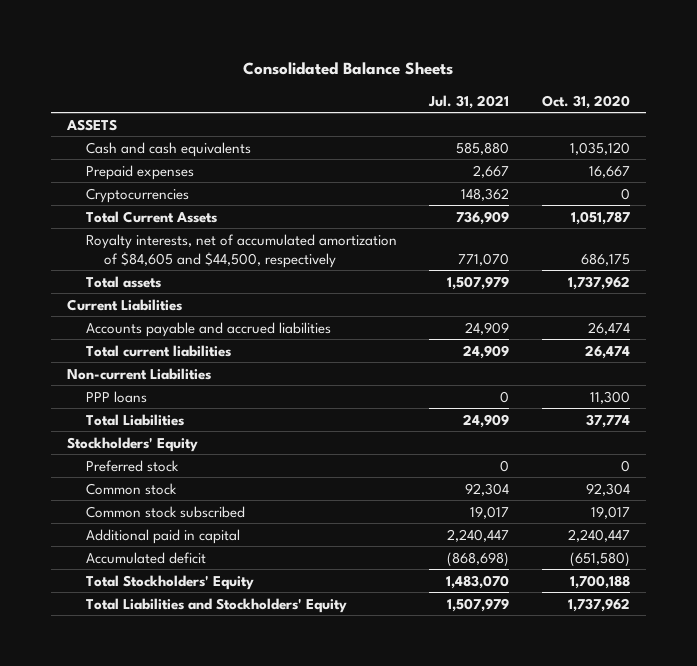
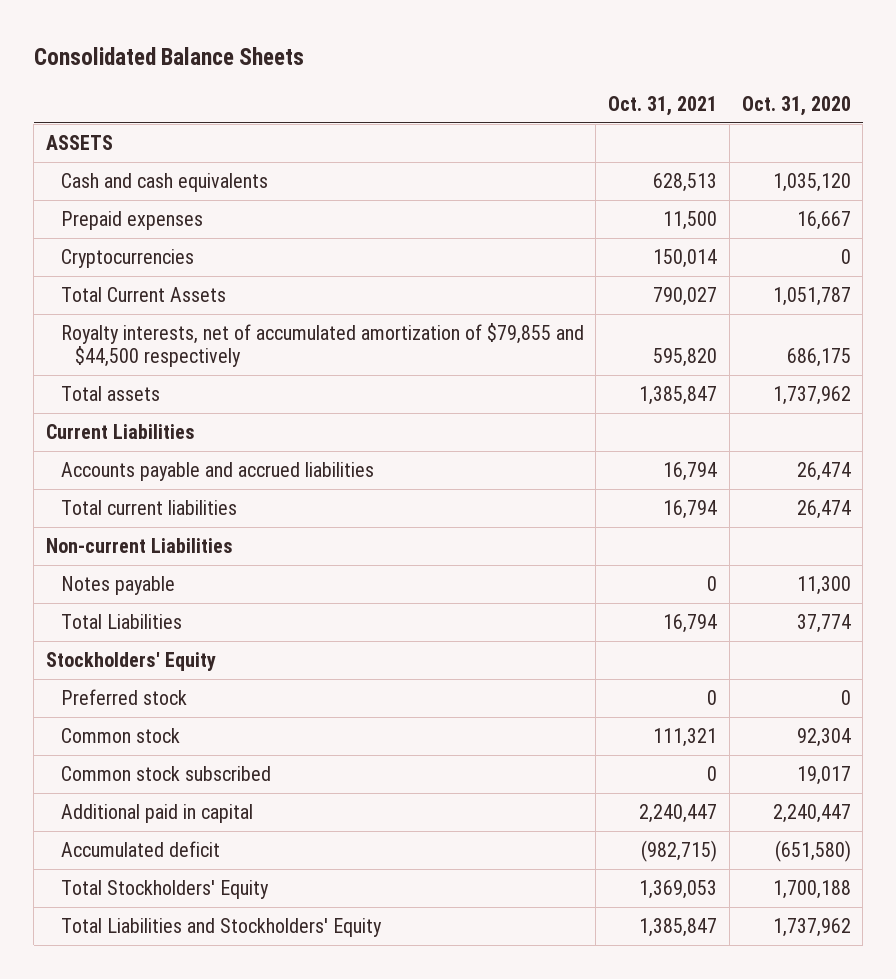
- | Jul. 31, 2021 | Oct. 31, 2020
+ | Oct. 31, 2021 | Oct. 31, 2020
- Royalty interests, net of accumulated amortization of $84,605 and $44,500, respectively | 771,070 | 686,175
+ Royalty interests, net of accumulated amortization of $79,855 and $44,500 respectively | 595,820 | 686,175
- PPP loans | 0 | 11,300
+ Notes payable | 0 | 11,300

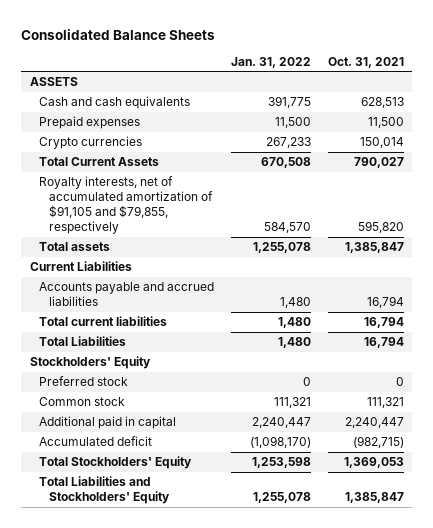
- | Oct. 31, 2021 | Oct. 31, 2020
+ | Jan. 31, 2022 | Oct. 31, 2021
- Cryptocurrencies | 150,014 | 0
+ Crypto currencies | 267,233 | 150,014
- Royalty interests, net of accumulated amortization of $79,855 and $44,500 respectively | 595,820 | 686,175
+ Royalty interests, net of accumulated amortization of $91,105 and $79,855, respectively | 584,570 | 595,820
- Non-current Liabilities
- Notes payable | 0 | 11,300
- Common stock subscribed | 0 | 19,017

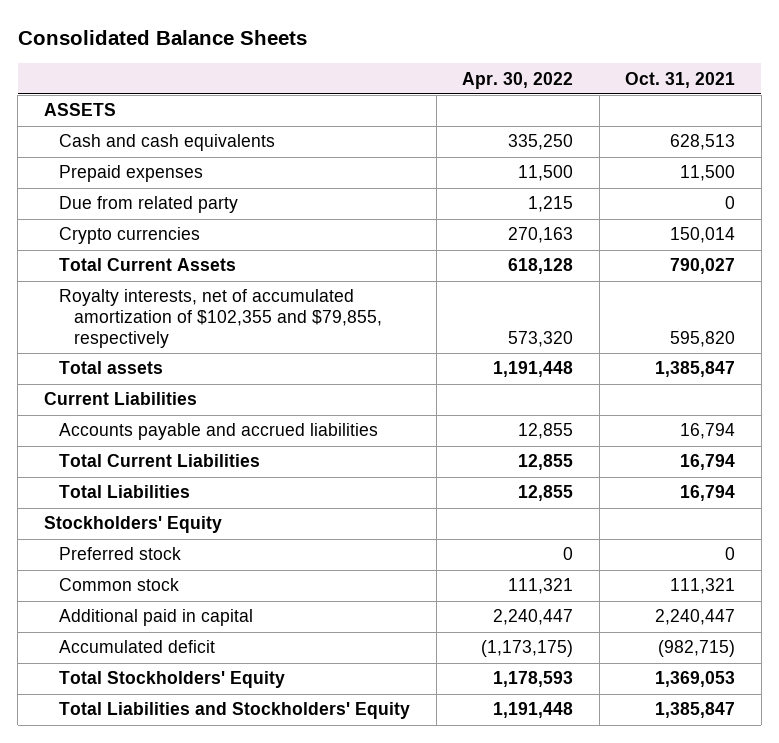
- | Jan. 31, 2022 | Oct. 31, 2021
+ | Apr. 30, 2022 | Oct. 31, 2021
+ Due from related party | 1,215 | 0
- Royalty interests, net of accumulated amortization of $91,105 and $79,855, respectively | 584,570 | 595,820
+ Royalty interests, net of accumulated amortization of $102,355 and $79,855, respectively | 573,320 | 595,820
- Total current liabilities | 1,480 | 16,794
+ Total Current Liabilities | 12,855 | 16,794

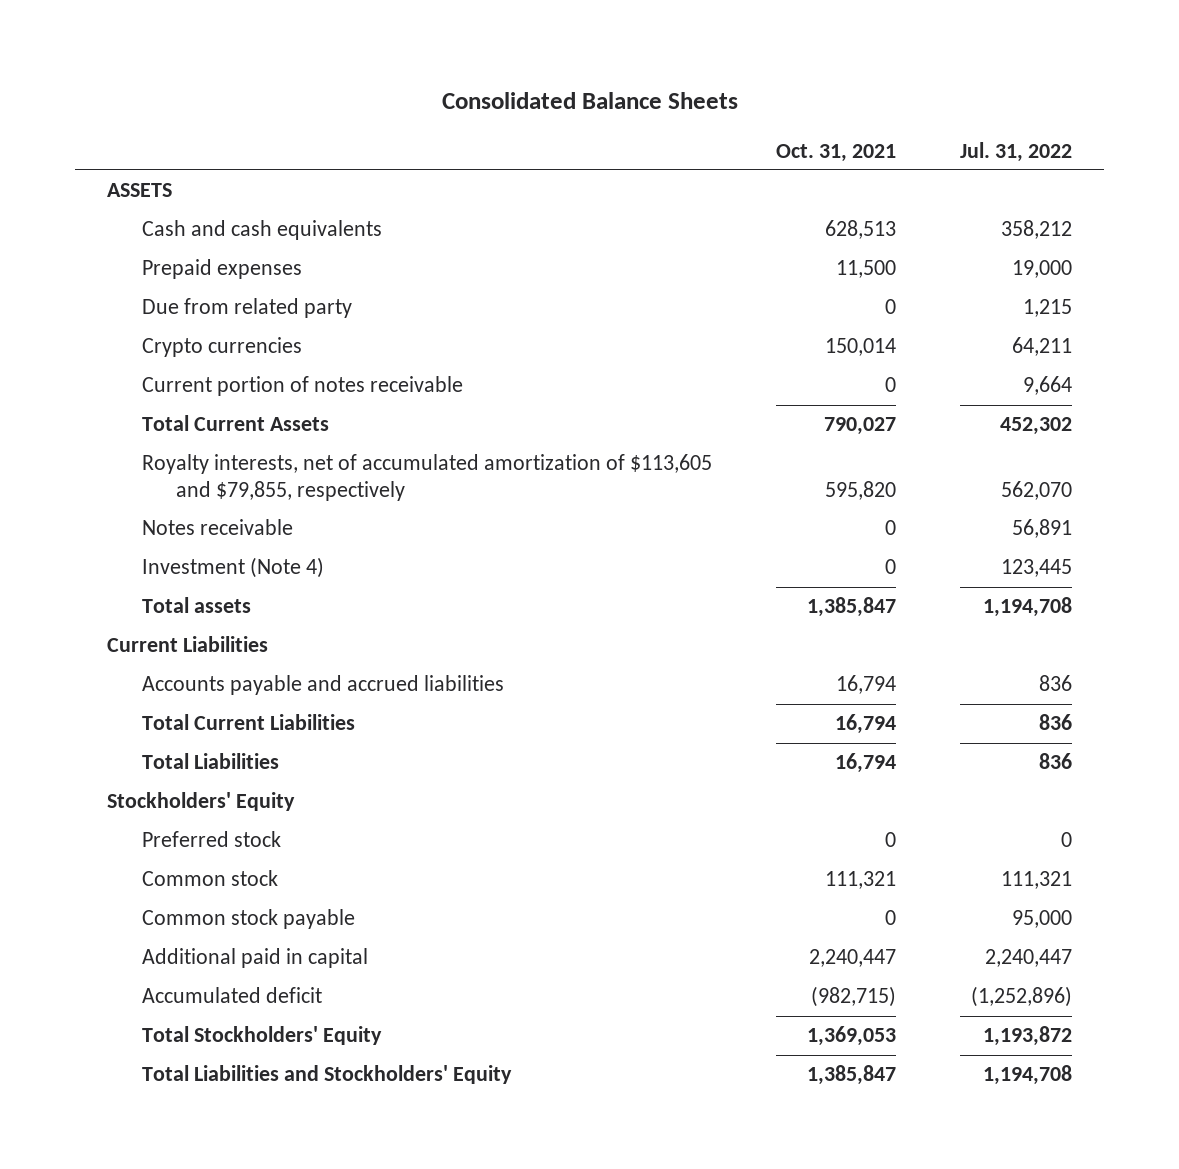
- | Apr. 30, 2022 | Oct. 31, 2021
+ | Oct. 31, 2021 | Jul. 31, 2022
+ Current portion of notes receivable | 0 | 9,664
- Royalty interests, net of accumulated amortization of $102,355 and $79,855, respectively | 573,320 | 595,820
+ Royalty interests, net of accumulated amortization of $113,605 and $79,855, respectively | 595,820 | 562,070
+ Notes receivable | 0 | 56,891
+ Investment (Note 4) | 0 | 123,445
+ Common stock payable | 0 | 95,000

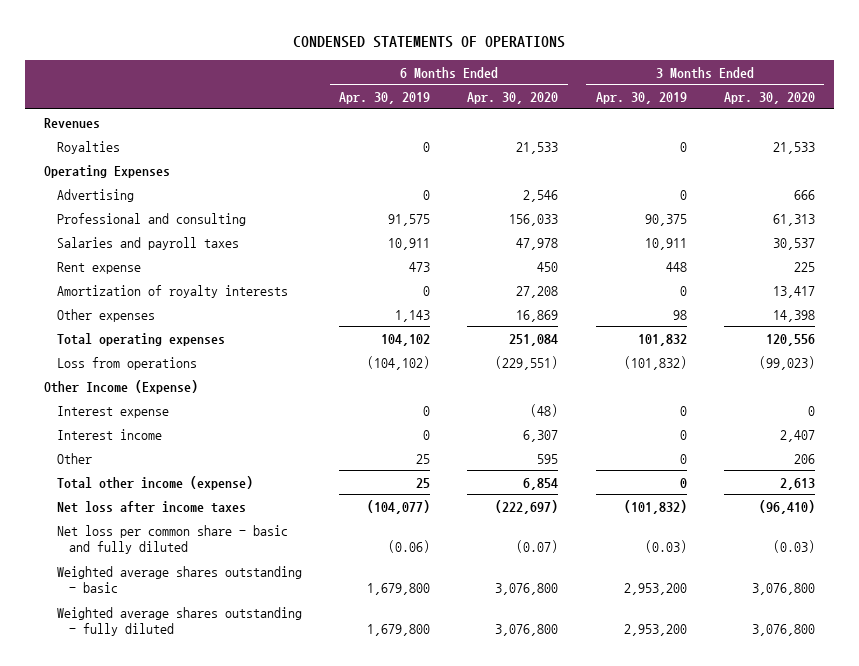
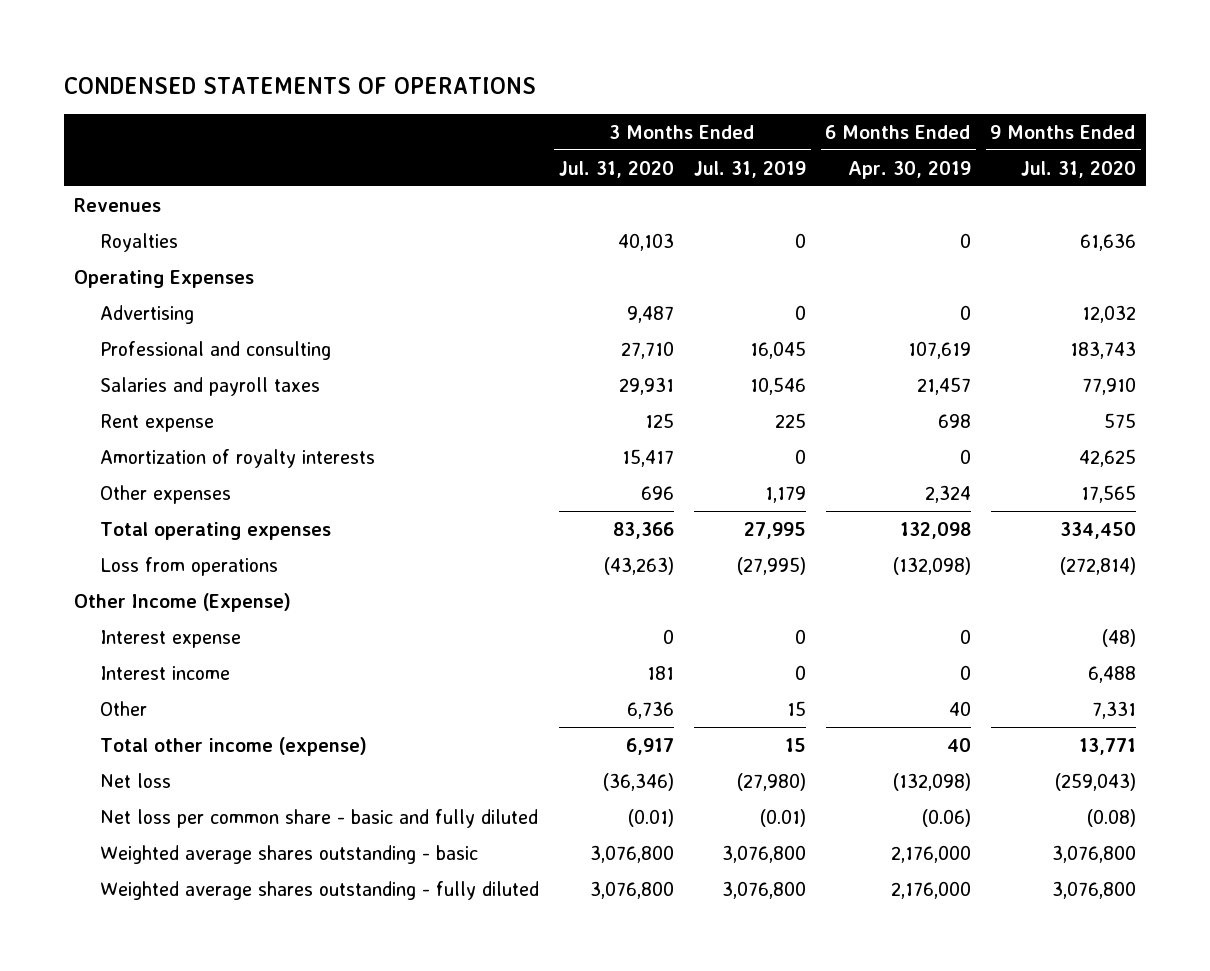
- | 6 Months Ended Apr. 30, 2019 | 6 Months Ended Apr. 30, 2020 | 3 Months Ended Apr. 30, 2019 | 3 Months Ended Apr. 30, 2020
+ | 3 Months Ended Jul. 31, 2020 | 3 Months Ended Jul. 31, 2019 | 6 Months Ended Apr. 30, 2019 | 9 Months Ended Jul. 31, 2020
- Professional and consulting | 91,575 | 156,033 | 90,375 | 61,313
- Salaries and payroll taxes | 10,911 | 47,978 | 10,911 | 30,537
- Rent expense | 473 | 450 | 448 | 225
+ Professional and consulting | 27,710 | 16,045 | 107,619 | 183,743
+ Salaries and payroll taxes | 29,931 | 10,546 | 21,457 | 77,910
+ Rent expense | 125 | 225 | 698 | 575
- Other expenses | 1,143 | 16,869 | 98 | 14,398
- Total operating expenses | 104,102 | 251,084 | 101,832 | 120,556
- Loss from operations | (104,102) | (229,551) | (101,832) | (99,023)
+ Other expenses | 696 | 1,179 | 2,324 | 17,565
+ Total operating expenses | 83,366 | 27,995 | 132,098 | 334,450
+ Loss from operations | (43,263) | (27,995) | (132,098) | (272,814)
- Other | 25 | 595 | 0 | 206
- Total other income (expense) | 25 | 6,854 | 0 | 2,613
- Net loss after income taxes | (104,077) | (222,697) | (101,832) | (96,410)
+ Other | 6,736 | 15 | 40 | 7,331
+ Total other income (expense) | 6,917 | 15 | 40 | 13,771
+ Net loss | (36,346) | (27,980) | (132,098) | (259,043)
- Weighted average shares outstanding - basic | 1,679,800 | 3,076,800 | 2,953,200 | 3,076,800
- Weighted average shares outstanding - fully diluted | 1,679,800 | 3,076,800 | 2,953,200 | 3,076,800
+ Weighted average shares outstanding - basic | 3,076,800 | 3,076,800 | 2,176,000 | 3,076,800
+ Weighted average shares outstanding - fully diluted | 3,076,800 | 3,076,800 | 2,176,000 | 3,076,800

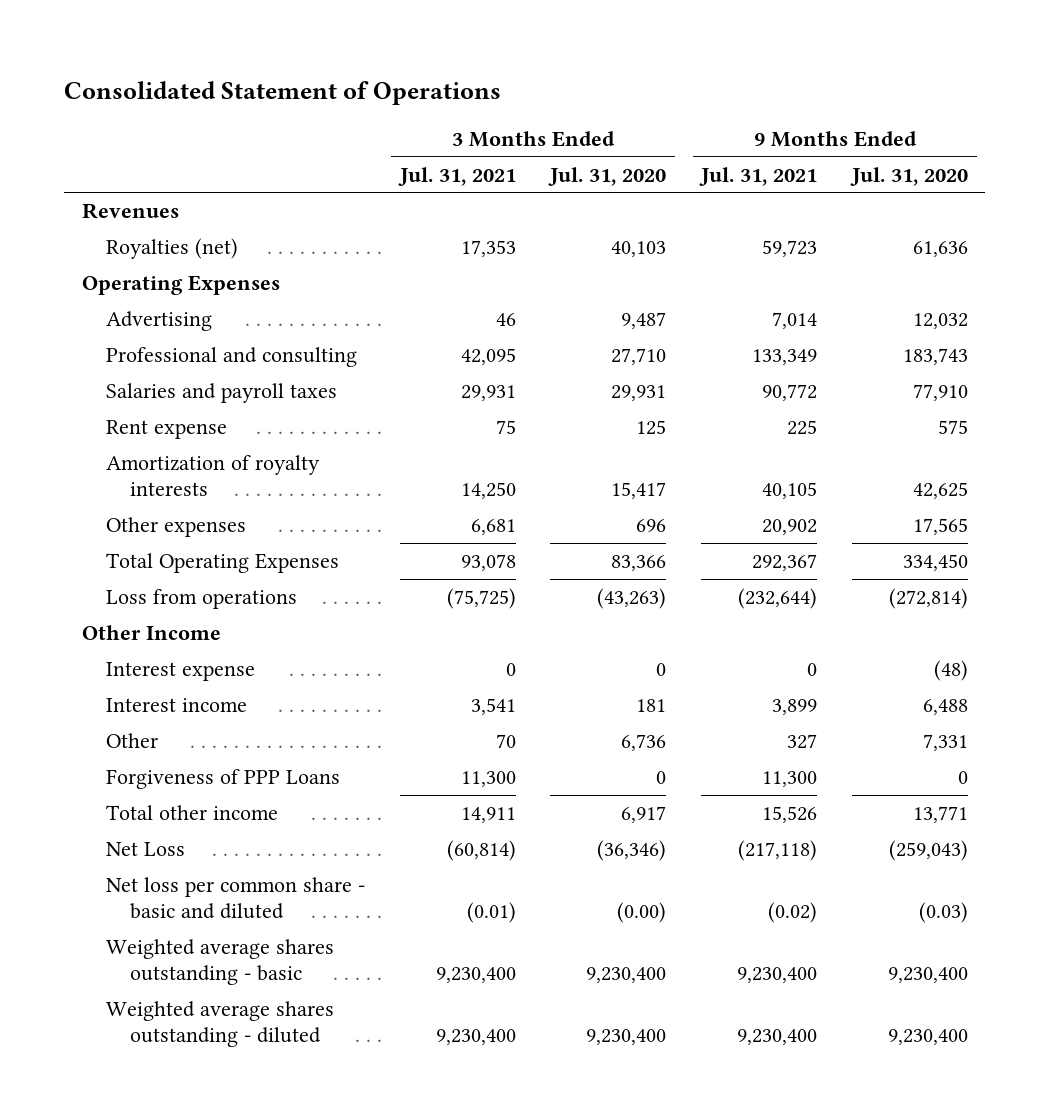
- CONDENSED STATEMENTS OF OPERATIONS
+ Consolidated Statement of Operations
- | 3 Months Ended Jul. 31, 2020 | 3 Months Ended Jul. 31, 2019 | 6 Months Ended Apr. 30, 2019 | 9 Months Ended Jul. 31, 2020
+ | 3 Months Ended Jul. 31, 2021 | 3 Months Ended Jul. 31, 2020 | 9 Months Ended Jul. 31, 2021 | 9 Months Ended Jul. 31, 2020
- Royalties | 40,103 | 0 | 0 | 61,636
+ Royalties (net) | 17,353 | 40,103 | 59,723 | 61,636
- Total operating expenses | 83,366 | 27,995 | 132,098 | 334,450
+ Total Operating Expenses | 93,078 | 83,366 | 292,367 | 334,450
- Other Income (Expense)
+ Other Income
- Total other income (expense) | 6,917 | 15 | 40 | 13,771
- Net loss | (36,346) | (27,980) | (132,098) | (259,043)
- Net loss per common share - basic and fully diluted | (0.01) | (0.01) | (0.06) | (0.08)
- Weighted average shares outstanding - basic | 3,076,800 | 3,076,800 | 2,176,000 | 3,076,800
- Weighted average shares outstanding - fully diluted | 3,076,800 | 3,076,800 | 2,176,000 | 3,076,800
+ Forgiveness of PPP Loans | 11,300 | 0 | 11,300 | 0
+ Total other income | 14,911 | 6,917 | 15,526 | 13,771
+ Net Loss | (60,814) | (36,346) | (217,118) | (259,043)
+ Net loss per common share - basic and diluted | (0.01) | (0.00) | (0.02) | (0.03)
+ Weighted average shares outstanding - basic | 9,230,400 | 9,230,400 | 9,230,400 | 9,230,400
+ Weighted average shares outstanding - diluted | 9,230,400 | 9,230,400 | 9,230,400 | 9,230,400

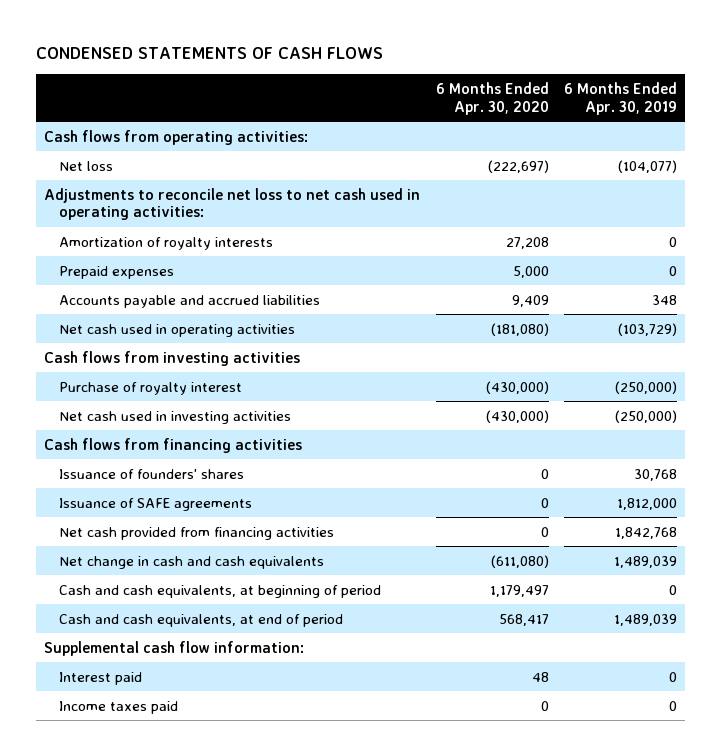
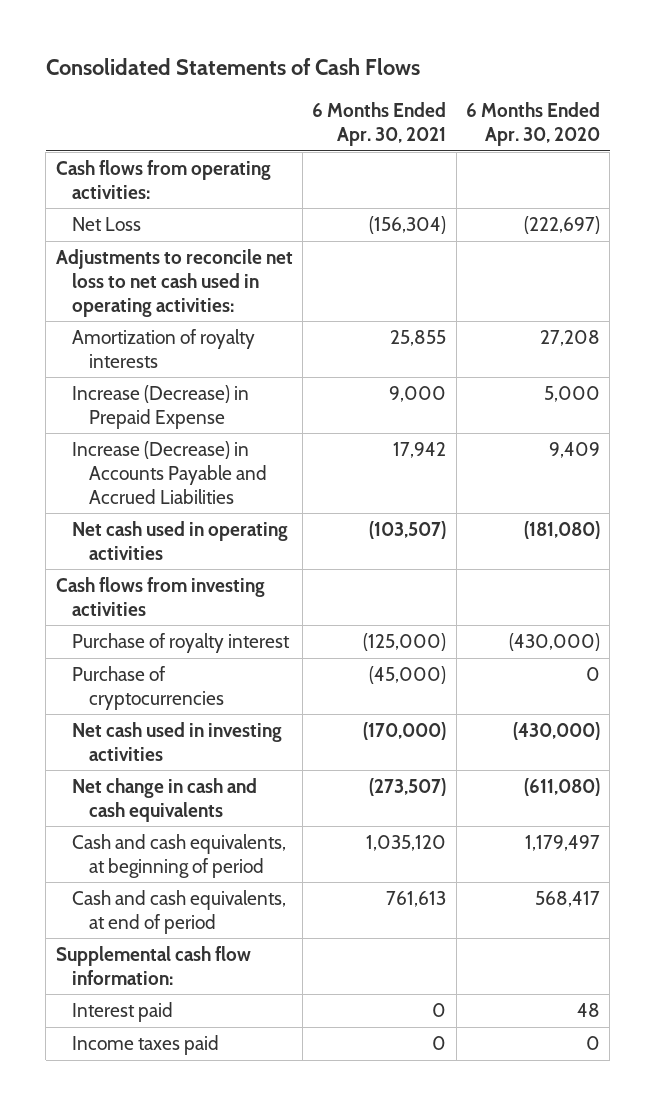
- CONDENSED STATEMENTS OF CASH FLOWS
+ Consolidated Statements of Cash Flows
- | 6 Months Ended Apr. 30, 2020 | 6 Months Ended Apr. 30, 2019
+ | 6 Months Ended Apr. 30, 2021 | 6 Months Ended Apr. 30, 2020
- Net loss | (222,697) | (104,077)
+ Net Loss | (156,304) | (222,697)
- Prepaid expenses | 5,000 | 0
- Accounts payable and accrued liabilities | 9,409 | 348
+ Increase (Decrease) in Prepaid Expense | 9,000 | 5,000
+ Increase (Decrease) in Accounts Payable and Accrued Liabilities | 17,942 | 9,409
+ Purchase of cryptocurrencies | (45,000) | 0
- Cash flows from financing activities
- Issuance of founders' shares | 0 | 30,768
- Issuance of SAFE agreements | 0 | 1,812,000
- Net cash provided from financing activities | 0 | 1,842,768

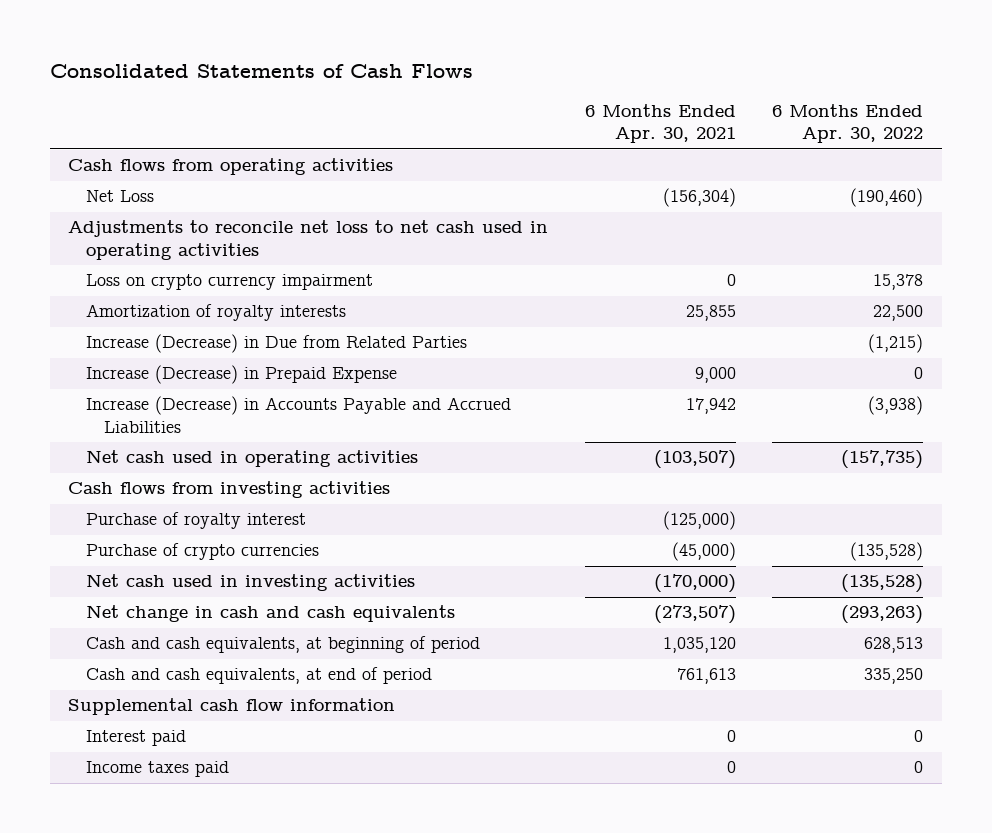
- | 6 Months Ended Apr. 30, 2021 | 6 Months Ended Apr. 30, 2020
+ | 6 Months Ended Apr. 30, 2021 | 6 Months Ended Apr. 30, 2022
- Cash flows from operating activities:
+ Cash flows from operating activities
- Adjustments to reconcile net loss to net cash used in operating activities:
+ Adjustments to reconcile net loss to net cash used in operating activities
+ Loss on crypto currency impairment | 0 | 15,378
+ Increase (Decrease) in Due from Related Parties | | (1,215)
- Purchase of cryptocurrencies | (45,000) | 0
+ Purchase of crypto currencies | (45,000) | (135,528)
- Supplemental cash flow information:
+ Supplemental cash flow information

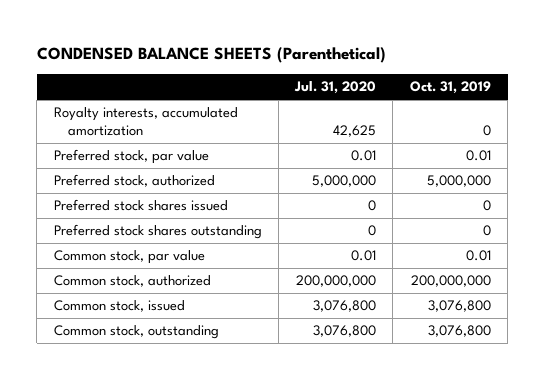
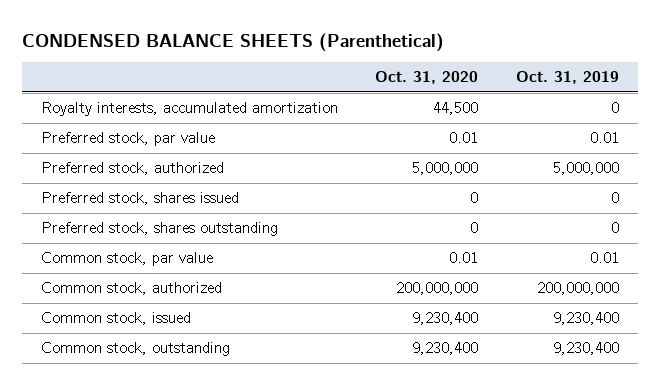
- | Jul. 31, 2020 | Oct. 31, 2019
+ | Oct. 31, 2020 | Oct. 31, 2019
- Preferred stock shares issued | 0 | 0
- Preferred stock shares outstanding | 0 | 0
+ Preferred stock, shares issued | 0 | 0
+ Preferred stock, shares outstanding | 0 | 0
- Common stock, issued | 3,076,800 | 3,076,800
- Common stock, outstanding | 3,076,800 | 3,076,800
+ Common stock, issued | 9,230,400 | 9,230,400
+ Common stock, outstanding | 9,230,400 | 9,230,400

